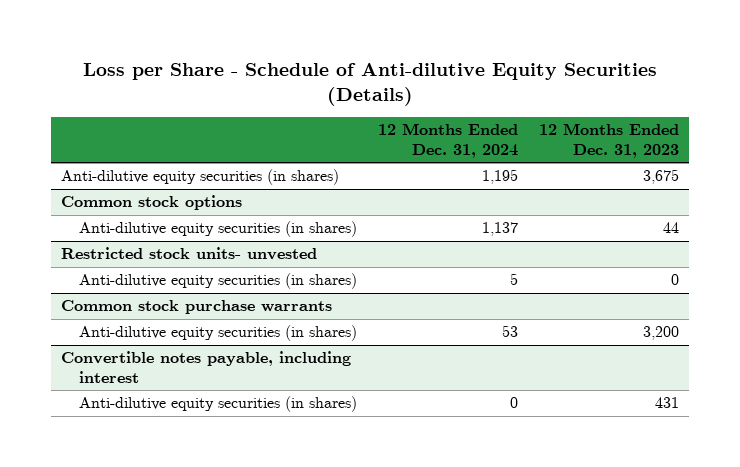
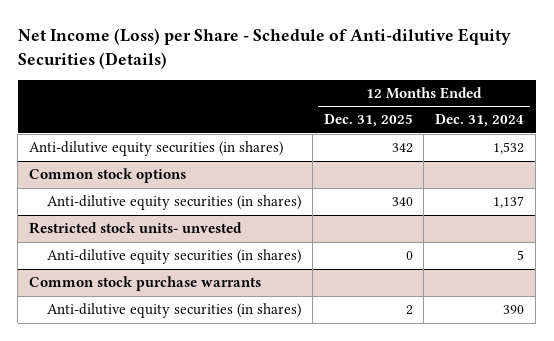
- Loss per Share - Schedule of Anti-dilutive Equity Securities (Details)
+ Net Income (Loss) per Share - Schedule of Anti-dilutive Equity Securities (Details)
- | 12 Months Ended Dec. 31, 2024 | 12 Months Ended Dec. 31, 2023
+ | 12 Months Ended Dec. 31, 2025 | 12 Months Ended Dec. 31, 2024
- Anti-dilutive equity securities (in shares) | 1,195 | 3,675
+ Anti-dilutive equity securities (in shares) | 342 | 1,532
@ Common stock purchase warrants
- Anti-dilutive equity securities (in shares) | 53 | 3,200
- Convertible notes payable, including interest
- Anti-dilutive equity securities (in shares) | 0 | 431
@ Common stock purchase warrants
+ Anti-dilutive equity securities (in shares) | 2 | 390

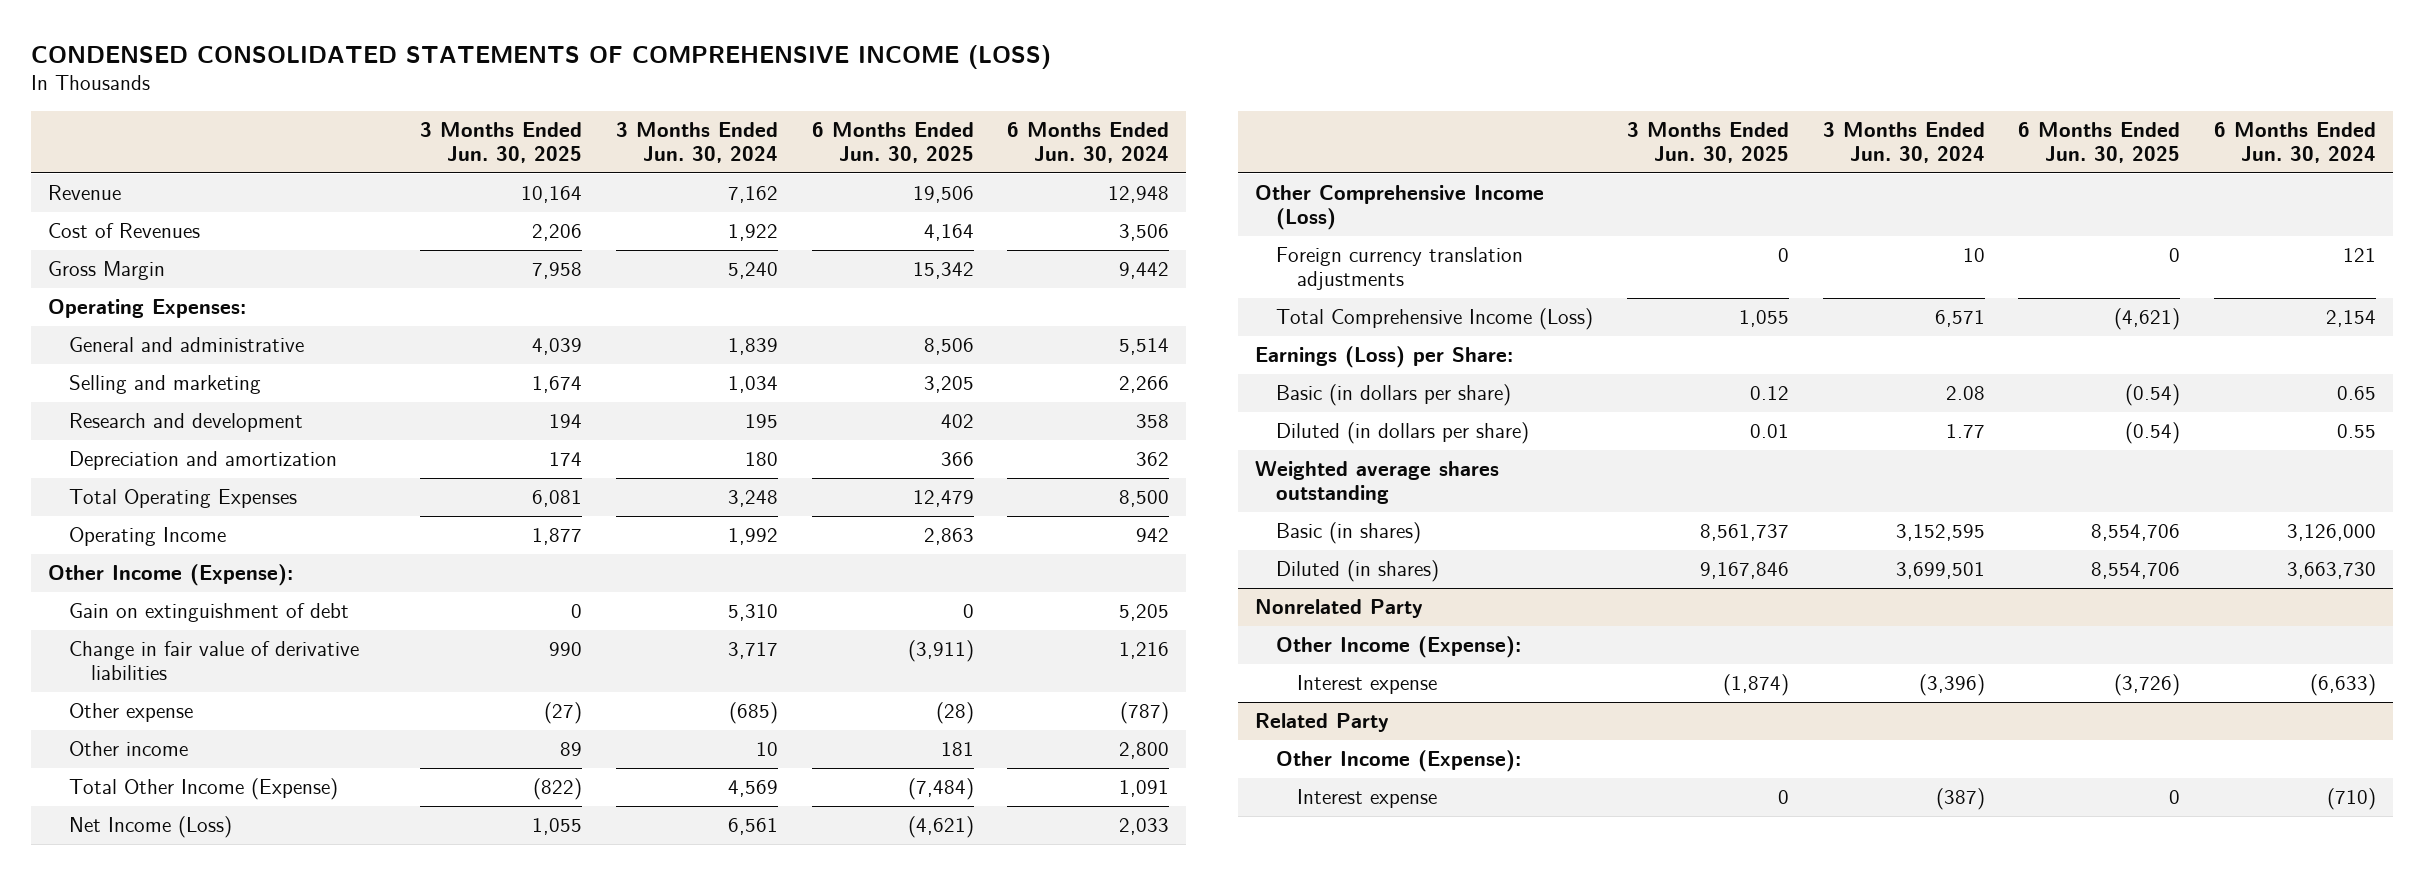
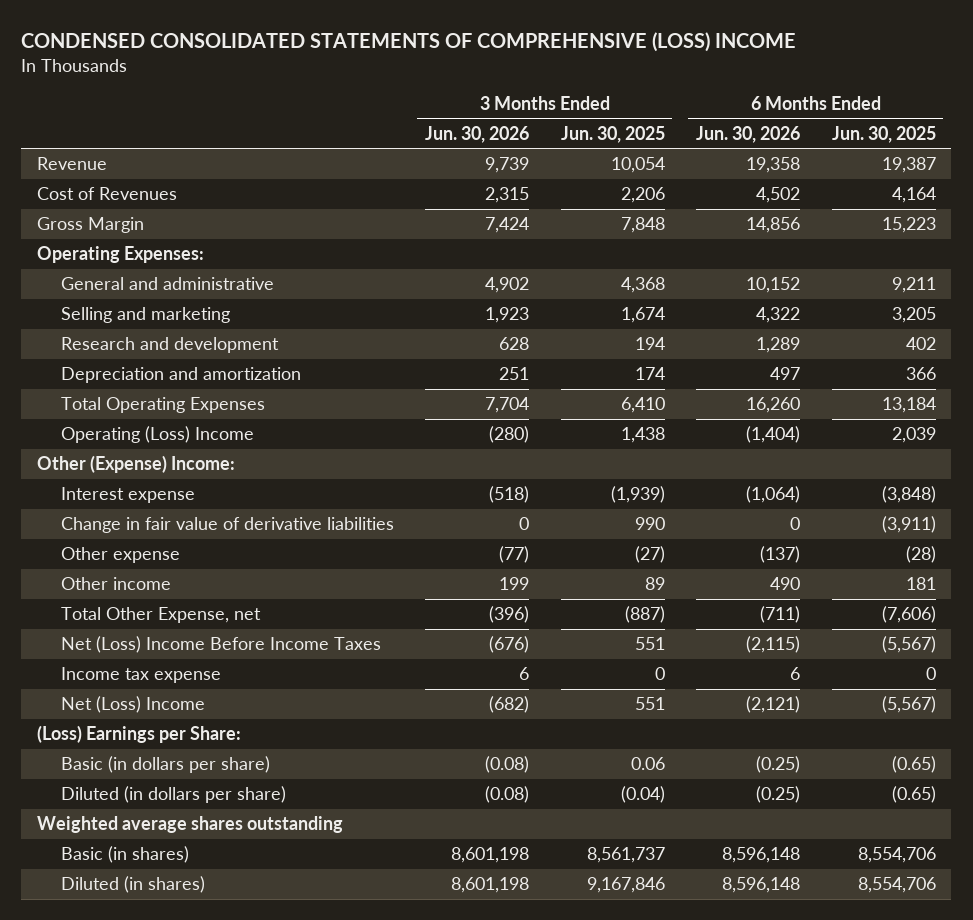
- CONDENSED CONSOLIDATED STATEMENTS OF COMPREHENSIVE INCOME (LOSS)
+ CONDENSED CONSOLIDATED STATEMENTS OF COMPREHENSIVE (LOSS) INCOME
- | 3 Months Ended Jun. 30, 2025 | 3 Months Ended Jun. 30, 2024 | 6 Months Ended Jun. 30, 2025 | 6 Months Ended Jun. 30, 2024
+ | 3 Months Ended Jun. 30, 2026 | 3 Months Ended Jun. 30, 2025 | 6 Months Ended Jun. 30, 2026 | 6 Months Ended Jun. 30, 2025
- Revenue | 10,164 | 7,162 | 19,506 | 12,948
+ Revenue | 9,739 | 10,054 | 19,358 | 19,387
- Gross Margin | 7,958 | 5,240 | 15,342 | 9,442
+ Gross Margin | 7,424 | 7,848 | 14,856 | 15,223
- General and administrative | 4,039 | 1,839 | 8,506 | 5,514
+ General and administrative | 4,902 | 4,368 | 10,152 | 9,211
- Total Operating Expenses | 6,081 | 3,248 | 12,479 | 8,500
- Operating Income | 1,877 | 1,992 | 2,863 | 942
- Other Income (Expense):
- Gain on extinguishment of debt | 0 | 5,310 | 0 | 5,205
+ Total Operating Expenses | 7,704 | 6,410 | 16,260 | 13,184
+ Operating (Loss) Income | (280) | 1,438 | (1,404) | 2,039
+ Other (Expense) Income:
+ Interest expense | (518) | (1,939) | (1,064) | (3,848)
- Total Other Income (Expense) | (822) | 4,569 | (7,484) | 1,091
- Net Income (Loss) | 1,055 | 6,561 | (4,621) | 2,033
- Other Comprehensive Income (Loss)
- Foreign currency translation adjustments | 0 | 10 | 0 | 121
- Total Comprehensive Income (Loss) | 1,055 | 6,571 | (4,621) | 2,154
- Earnings (Loss) per Share:
- Basic (in dollars per share) | 0.12 | 2.08 | (0.54) | 0.65
- Diluted (in dollars per share) | 0.01 | 1.77 | (0.54) | 0.55
+ Total Other Expense, net | (396) | (887) | (711) | (7,606)
+ Net (Loss) Income Before Income Taxes | (676) | 551 | (2,115) | (5,567)
+ Income tax expense | 6 | 0 | 6 | 0
+ Net (Loss) Income | (682) | 551 | (2,121) | (5,567)
+ (Loss) Earnings per Share:
+ Basic (in dollars per share) | (0.08) | 0.06 | (0.25) | (0.65)
+ Diluted (in dollars per share) | (0.08) | (0.04) | (0.25) | (0.65)
- Nonrelated Party
- Other Income (Expense):
- Interest expense | (1,874) | (3,396) | (3,726) | (6,633)
- Related Party
- Other Income (Expense):
- Interest expense | 0 | (387) | 0 | (710)

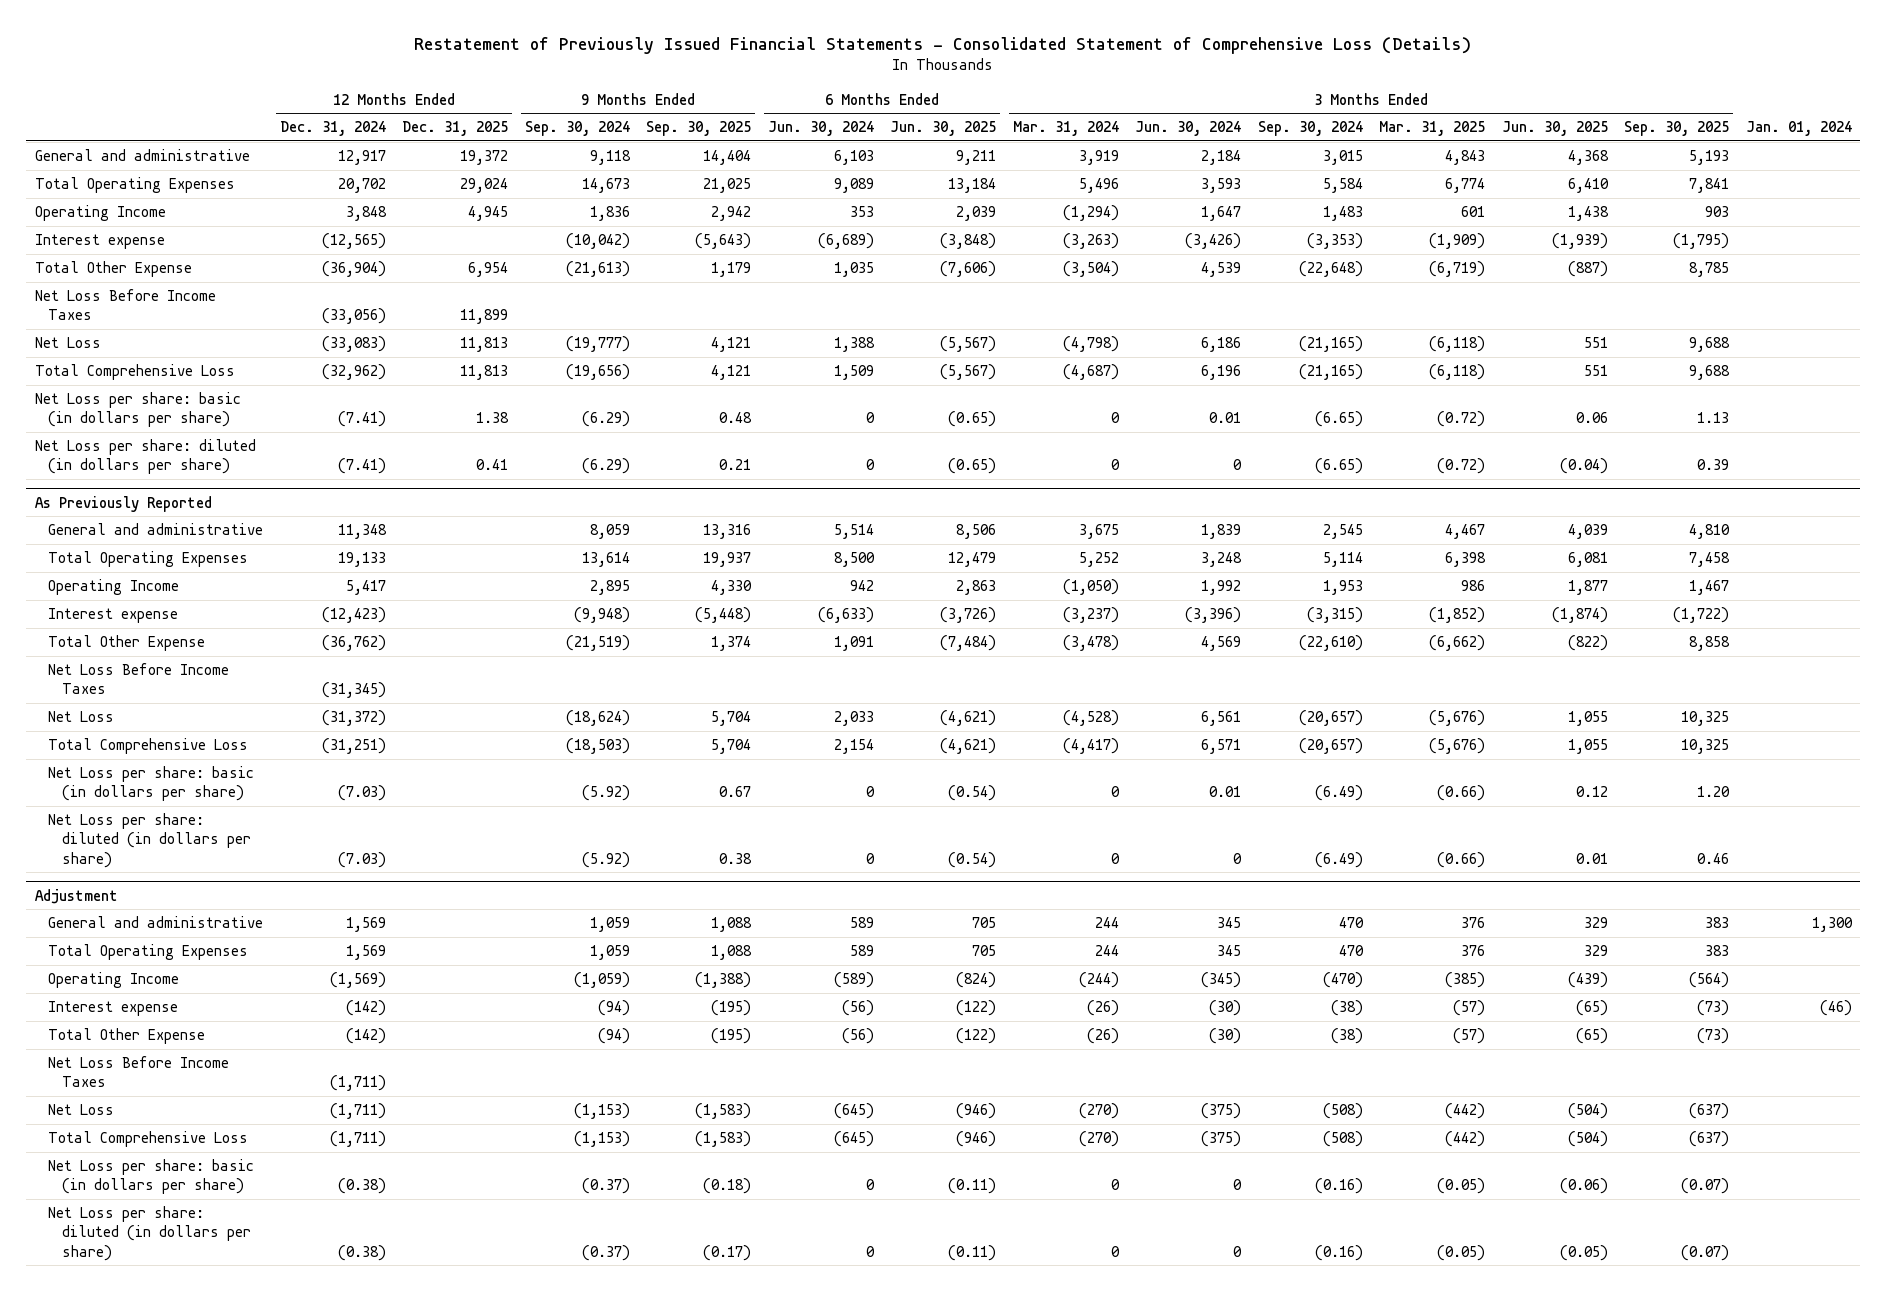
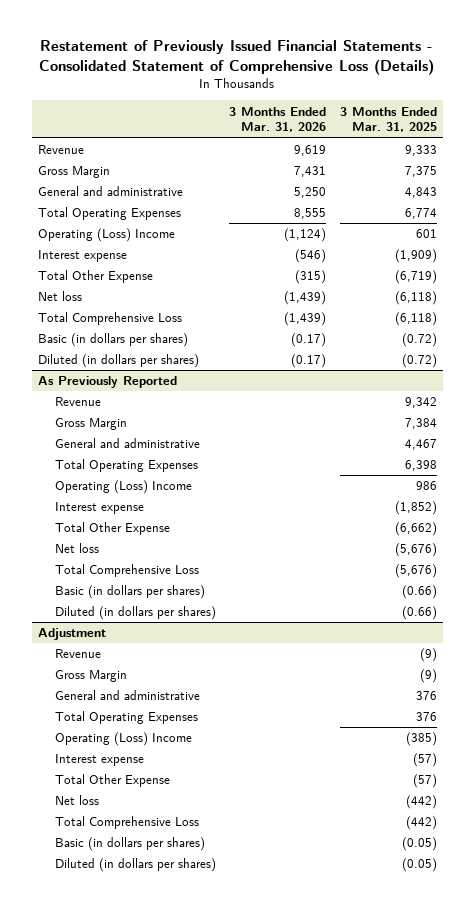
- | 12 Months Ended Dec. 31, 2024 | 12 Months Ended Dec. 31, 2025 | 9 Months Ended Sep. 30, 2024 | 9 Months Ended Sep. 30, 2025 | 6 Months Ended Jun. 30, 2024 | 6 Months Ended Jun. 30, 2025 | 3 Months Ended Mar. 31, 2024 | 3 Months Ended Jun. 30, 2024 | 3 Months Ended Sep. 30, 2024 | 3 Months Ended Mar. 31, 2025 | 3 Months Ended Jun. 30, 2025 | 3 Months Ended Sep. 30, 2025 | Jan. 01, 2024
+ | 3 Months Ended Mar. 31, 2026 | 3 Months Ended Mar. 31, 2025
+ Revenue | 9,619 | 9,333
+ Gross Margin | 7,431 | 7,375
- Operating Income | 3,848 | 4,945 | 1,836 | 2,942 | 353 | 2,039 | (1,294) | 1,647 | 1,483 | 601 | 1,438 | 903 |
+ Operating (Loss) Income | (1,124) | 601
- Net Loss Before Income Taxes | (33,056) | 11,899 | | | | | | | | | | |
- Net Loss | (33,083) | 11,813 | (19,777) | 4,121 | 1,388 | (5,567) | (4,798) | 6,186 | (21,165) | (6,118) | 551 | 9,688 |
+ Net loss | (1,439) | (6,118)
- Net Loss per share: basic (in dollars per share) | (7.41) | 1.38 | (6.29) | 0.48 | 0 | (0.65) | 0 | 0.01 | (6.65) | (0.72) | 0.06 | 1.13 |
- Net Loss per share: diluted (in dollars per share) | (7.41) | 0.41 | (6.29) | 0.21 | 0 | (0.65) | 0 | 0 | (6.65) | (0.72) | (0.04) | 0.39 |
+ Basic (in dollars per shares) | (0.17) | (0.72)
+ Diluted (in dollars per shares) | (0.17) | (0.72)
@ As Previously Reported
+ Revenue | | 9,342
+ Gross Margin | | 7,384
- Operating Income | 5,417 | | 2,895 | 4,330 | 942 | 2,863 | (1,050) | 1,992 | 1,953 | 986 | 1,877 | 1,467 |
+ Operating (Loss) Income | | 986
- Net Loss Before Income Taxes | (31,345) | | | | | | | | | | | |
- Net Loss | (31,372) | | (18,624) | 5,704 | 2,033 | (4,621) | (4,528) | 6,561 | (20,657) | (5,676) | 1,055 | 10,325 |
+ Net loss | | (5,676)
- Net Loss per share: basic (in dollars per share) | (7.03) | | (5.92) | 0.67 | 0 | (0.54) | 0 | 0.01 | (6.49) | (0.66) | 0.12 | 1.20 |
- Net Loss per share: diluted (in dollars per share) | (7.03) | | (5.92) | 0.38 | 0 | (0.54) | 0 | 0 | (6.49) | (0.66) | 0.01 | 0.46 |
+ Basic (in dollars per shares) | | (0.66)
+ Diluted (in dollars per shares) | | (0.66)
@ Adjustment
+ Revenue | | (9)
+ Gross Margin | | (9)
- Operating Income | (1,569) | | (1,059) | (1,388) | (589) | (824) | (244) | (345) | (470) | (385) | (439) | (564) |
+ Operating (Loss) Income | | (385)
- Net Loss Before Income Taxes | (1,711) | | | | | | | | | | | |
- Net Loss | (1,711) | | (1,153) | (1,583) | (645) | (946) | (270) | (375) | (508) | (442) | (504) | (637) |
+ Net loss | | (442)
- Net Loss per share: basic (in dollars per share) | (0.38) | | (0.37) | (0.18) | 0 | (0.11) | 0 | 0 | (0.16) | (0.05) | (0.06) | (0.07) |
- Net Loss per share: diluted (in dollars per share) | (0.38) | | (0.37) | (0.17) | 0 | (0.11) | 0 | 0 | (0.16) | (0.05) | (0.05) | (0.07) |
+ Basic (in dollars per shares) | | (0.05)
+ Diluted (in dollars per shares) | | (0.05)

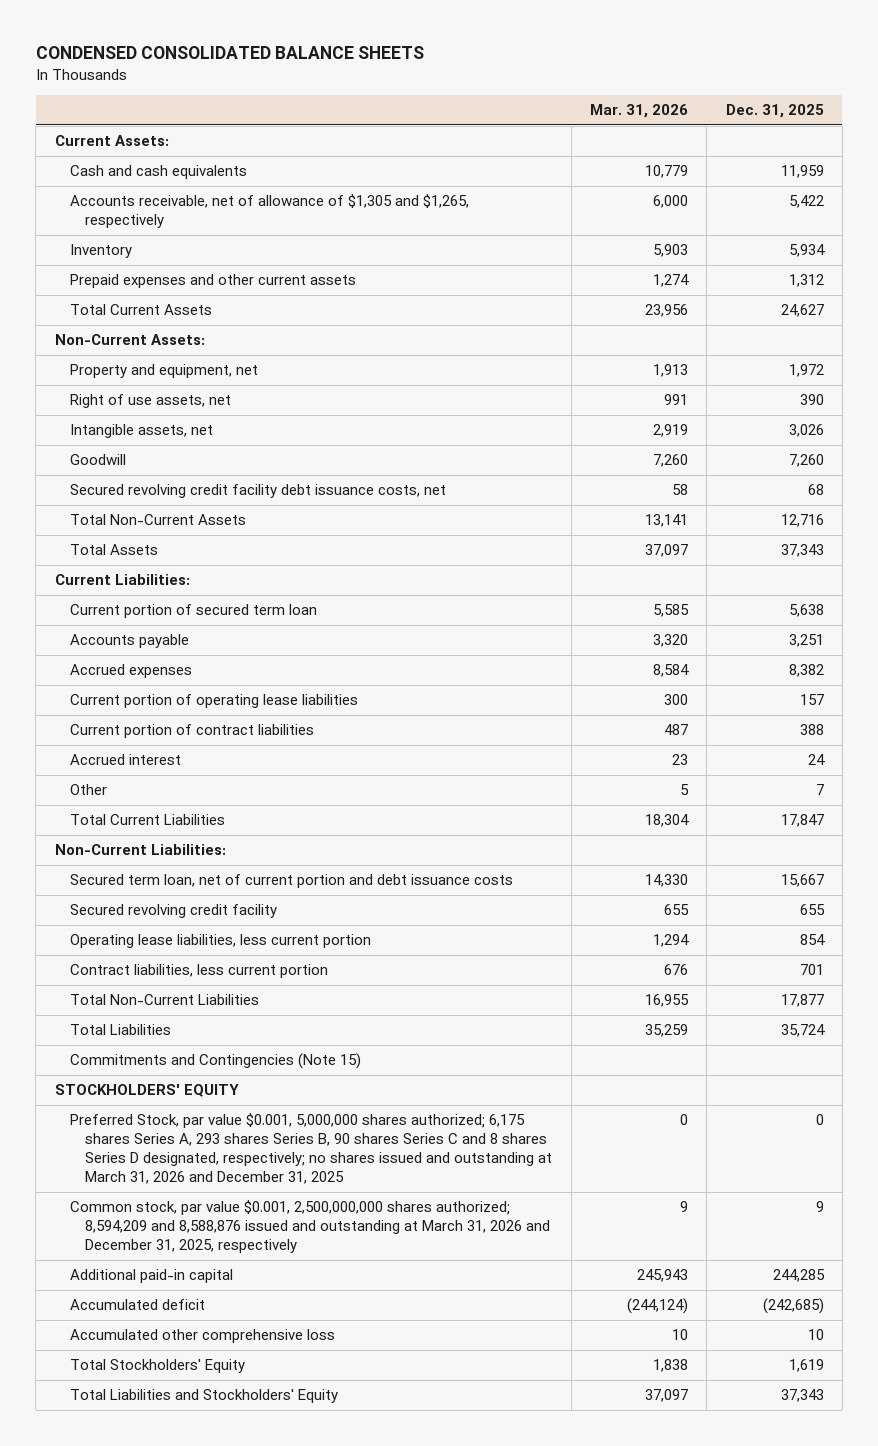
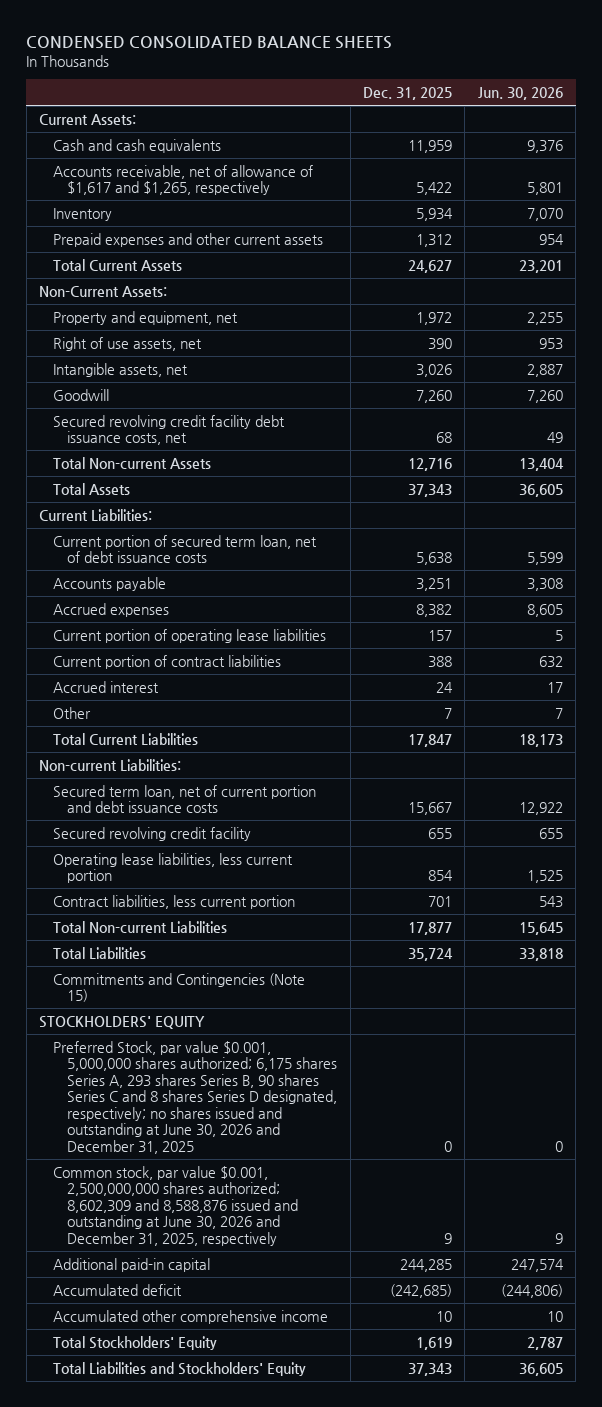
- | Mar. 31, 2026 | Dec. 31, 2025
+ | Dec. 31, 2025 | Jun. 30, 2026
- Accounts receivable, net of allowance of $1,305 and $1,265, respectively | 6,000 | 5,422
+ Accounts receivable, net of allowance of $1,617 and $1,265, respectively | 5,422 | 5,801
- Total Non-Current Assets | 13,141 | 12,716
+ Total Non-current Assets | 12,716 | 13,404
- Current portion of secured term loan | 5,585 | 5,638
+ Current portion of secured term loan, net of debt issuance costs | 5,638 | 5,599
- Non-Current Liabilities:
+ Non-current Liabilities:
- Total Non-Current Liabilities | 16,955 | 17,877
+ Total Non-current Liabilities | 17,877 | 15,645
- Preferred Stock, par value $0.001, 5,000,000 shares authorized; 6,175 shares Series A, 293 shares Series B, 90 shares Series C and 8 shares Series D designated, respectively; no shares issued and outstanding at March 31, 2026 and December 31, 2025 | 0 | 0
- Common stock, par value $0.001, 2,500,000,000 shares authorized; 8,594,209 and 8,588,876 issued and outstanding at March 31, 2026 and December 31, 2025, respectively | 9 | 9
+ Preferred Stock, par value $0.001, 5,000,000 shares authorized; 6,175 shares Series A, 293 shares Series B, 90 shares Series C and 8 shares Series D designated, respectively; no shares issued and outstanding at June 30, 2026 and December 31, 2025 | 0 | 0
+ Common stock, par value $0.001, 2,500,000,000 shares authorized; 8,602,309 and 8,588,876 issued and outstanding at June 30, 2026 and December 31, 2025, respectively | 9 | 9
- Accumulated other comprehensive loss | 10 | 10
+ Accumulated other comprehensive income | 10 | 10

